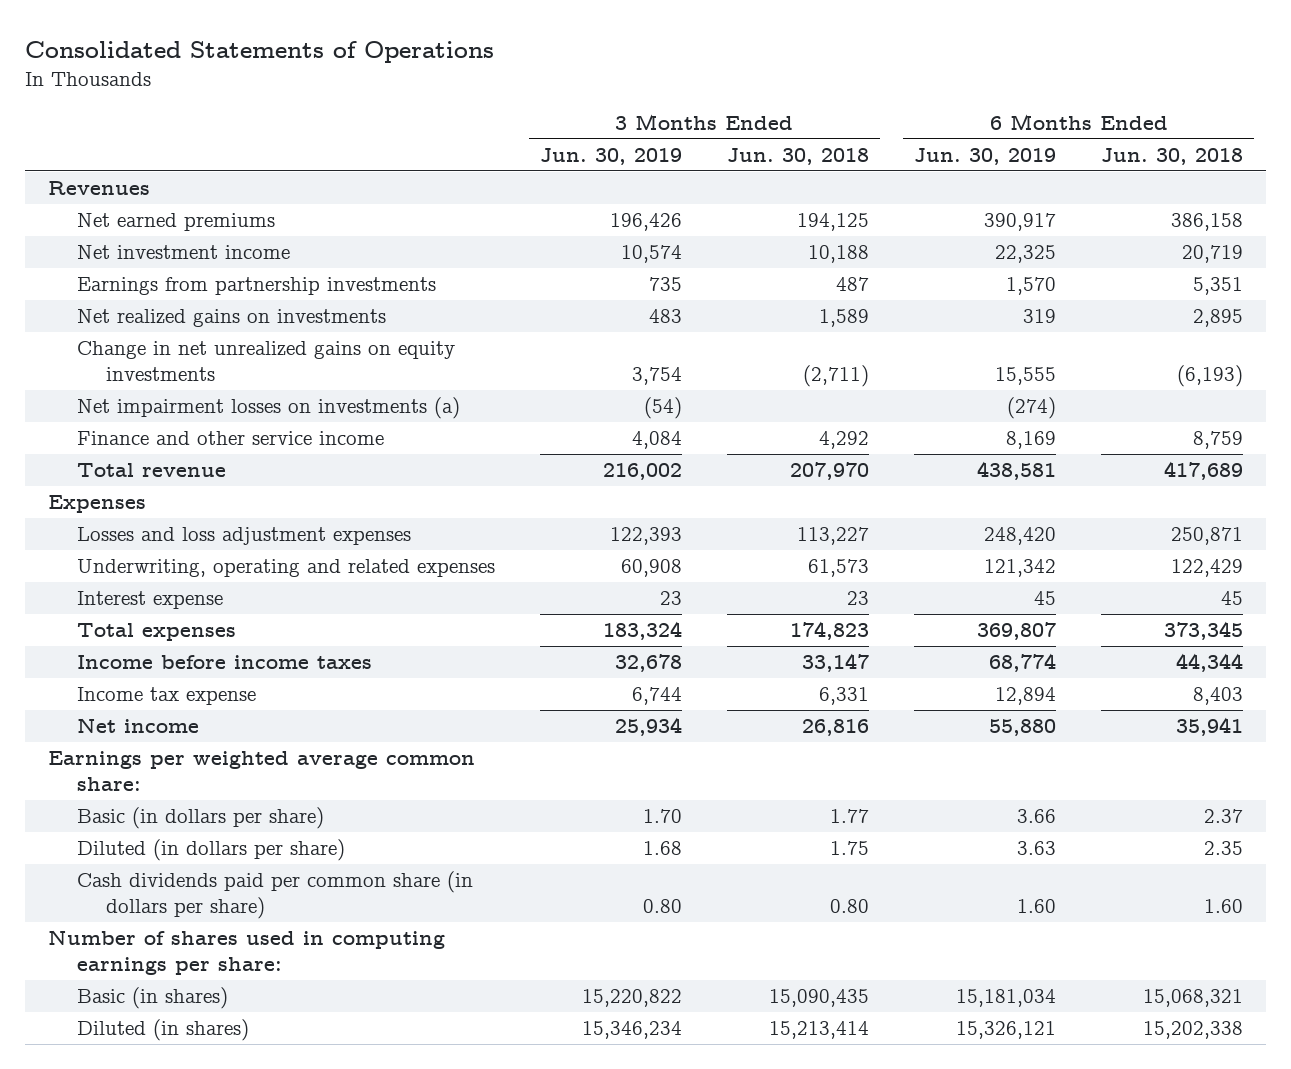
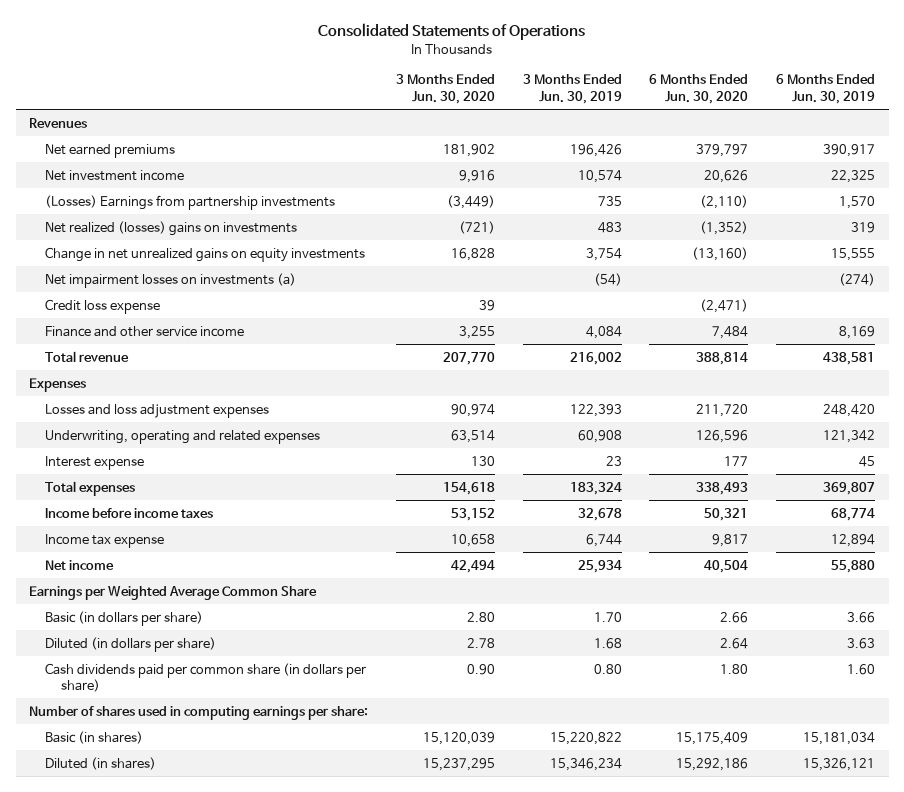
- | 3 Months Ended Jun. 30, 2019 | 3 Months Ended Jun. 30, 2018 | 6 Months Ended Jun. 30, 2019 | 6 Months Ended Jun. 30, 2018
+ | 3 Months Ended Jun. 30, 2020 | 3 Months Ended Jun. 30, 2019 | 6 Months Ended Jun. 30, 2020 | 6 Months Ended Jun. 30, 2019
- Earnings from partnership investments | 735 | 487 | 1,570 | 5,351
- Net realized gains on investments | 483 | 1,589 | 319 | 2,895
+ (Losses) Earnings from partnership investments | (3,449) | 735 | (2,110) | 1,570
+ Net realized (losses) gains on investments | (721) | 483 | (1,352) | 319
+ Credit loss expense | 39 | | (2,471) |
- Earnings per weighted average common share:
+ Earnings per Weighted Average Common Share

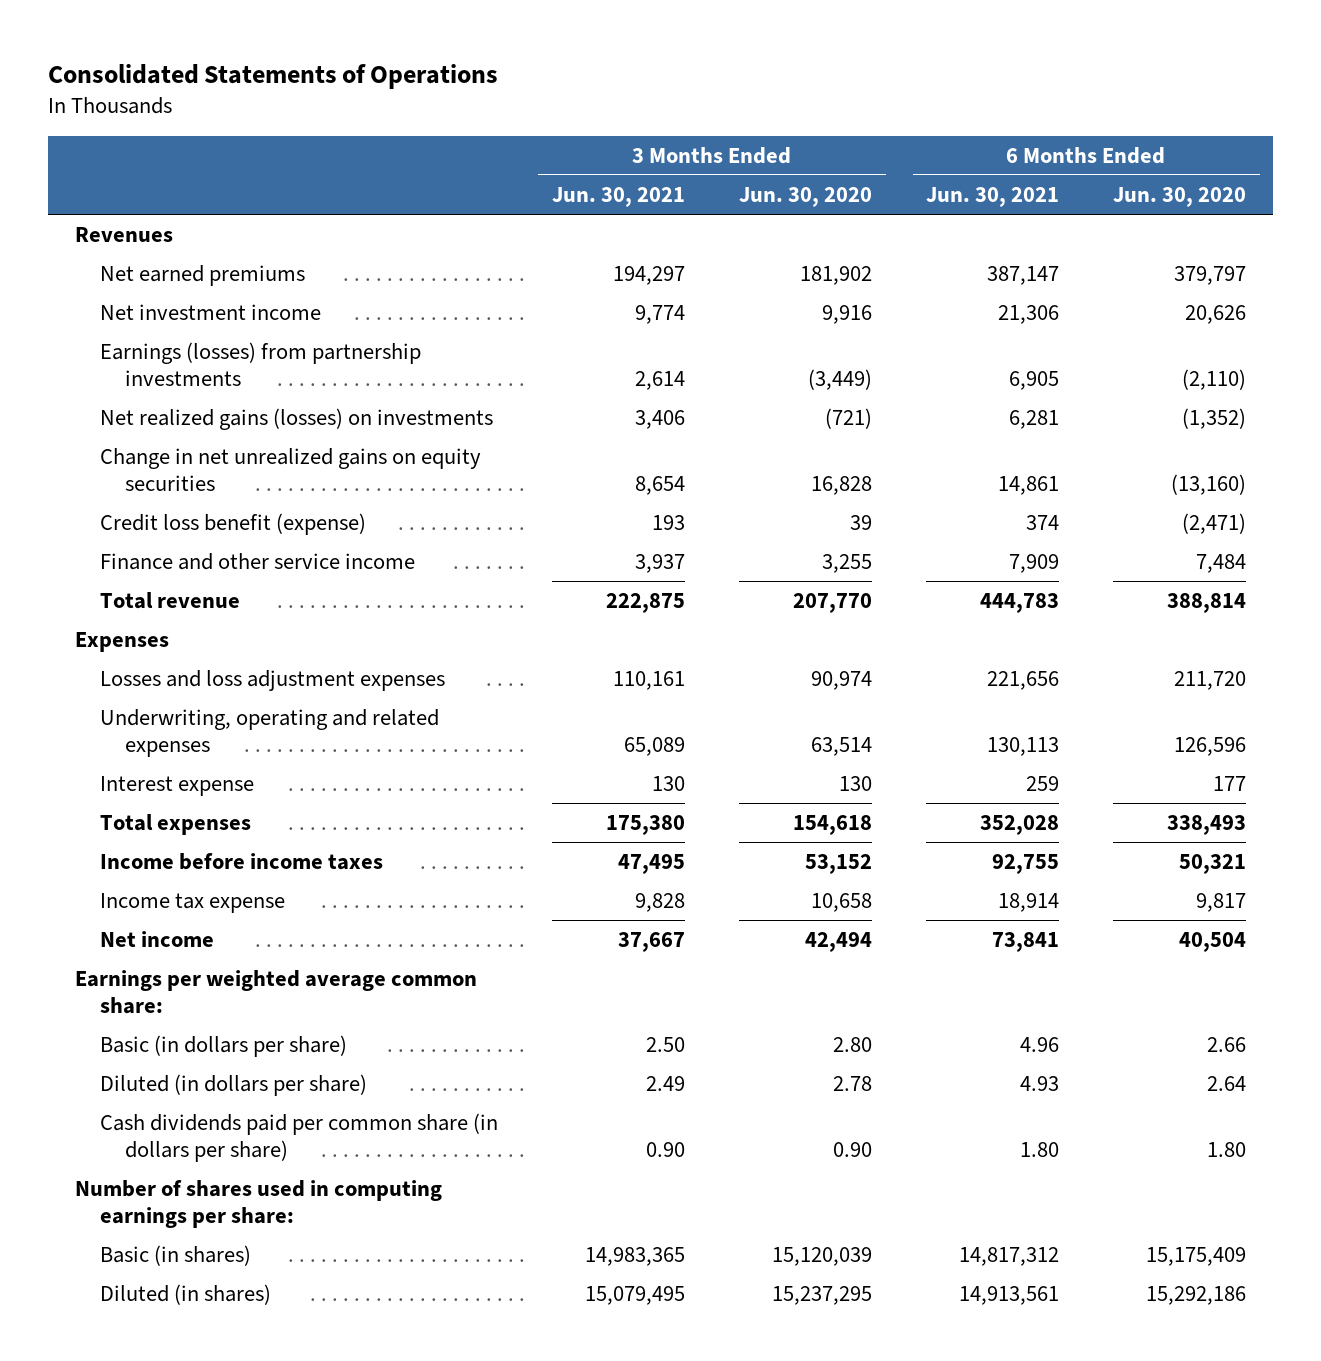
- | 3 Months Ended Jun. 30, 2020 | 3 Months Ended Jun. 30, 2019 | 6 Months Ended Jun. 30, 2020 | 6 Months Ended Jun. 30, 2019
+ | 3 Months Ended Jun. 30, 2021 | 3 Months Ended Jun. 30, 2020 | 6 Months Ended Jun. 30, 2021 | 6 Months Ended Jun. 30, 2020
- (Losses) Earnings from partnership investments | (3,449) | 735 | (2,110) | 1,570
- Net realized (losses) gains on investments | (721) | 483 | (1,352) | 319
- Change in net unrealized gains on equity investments | 16,828 | 3,754 | (13,160) | 15,555
- Net impairment losses on investments (a) | | (54) | | (274)
- Credit loss expense | 39 | | (2,471) |
+ Earnings (losses) from partnership investments | 2,614 | (3,449) | 6,905 | (2,110)
+ Net realized gains (losses) on investments | 3,406 | (721) | 6,281 | (1,352)
+ Change in net unrealized gains on equity securities | 8,654 | 16,828 | 14,861 | (13,160)
+ Credit loss benefit (expense) | 193 | 39 | 374 | (2,471)
- Earnings per Weighted Average Common Share
+ Earnings per weighted average common share:

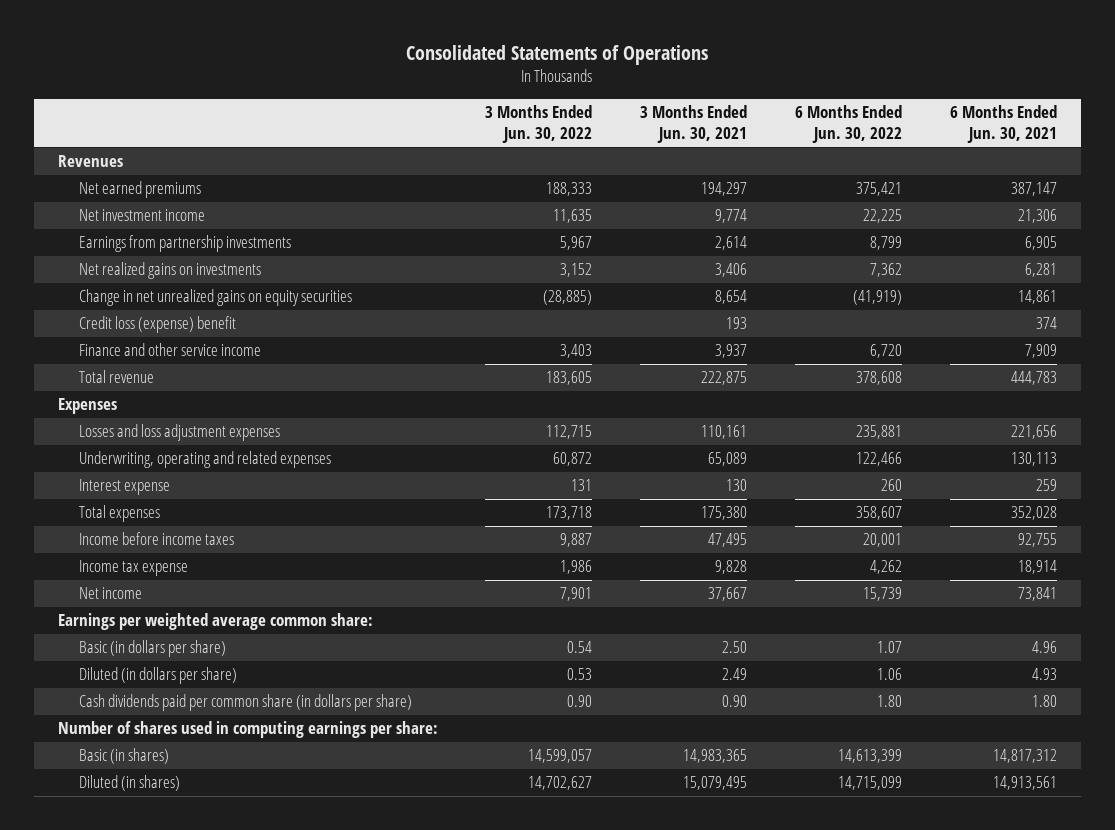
- | 3 Months Ended Jun. 30, 2021 | 3 Months Ended Jun. 30, 2020 | 6 Months Ended Jun. 30, 2021 | 6 Months Ended Jun. 30, 2020
+ | 3 Months Ended Jun. 30, 2022 | 3 Months Ended Jun. 30, 2021 | 6 Months Ended Jun. 30, 2022 | 6 Months Ended Jun. 30, 2021
- Earnings (losses) from partnership investments | 2,614 | (3,449) | 6,905 | (2,110)
- Net realized gains (losses) on investments | 3,406 | (721) | 6,281 | (1,352)
+ Earnings from partnership investments | 5,967 | 2,614 | 8,799 | 6,905
+ Net realized gains on investments | 3,152 | 3,406 | 7,362 | 6,281
- Credit loss benefit (expense) | 193 | 39 | 374 | (2,471)
+ Credit loss (expense) benefit | | 193 | | 374

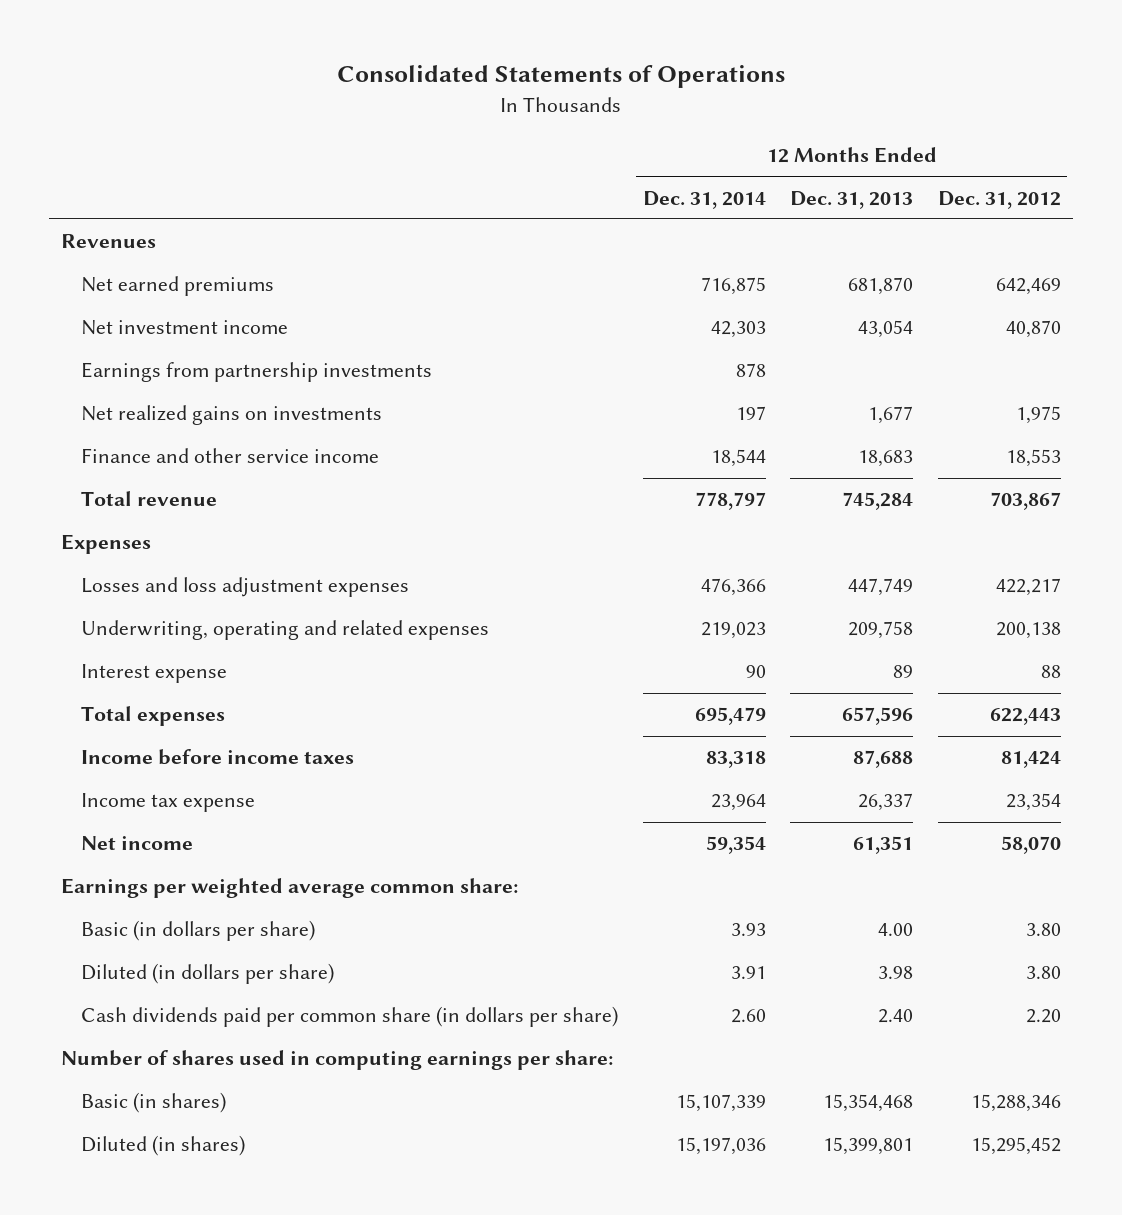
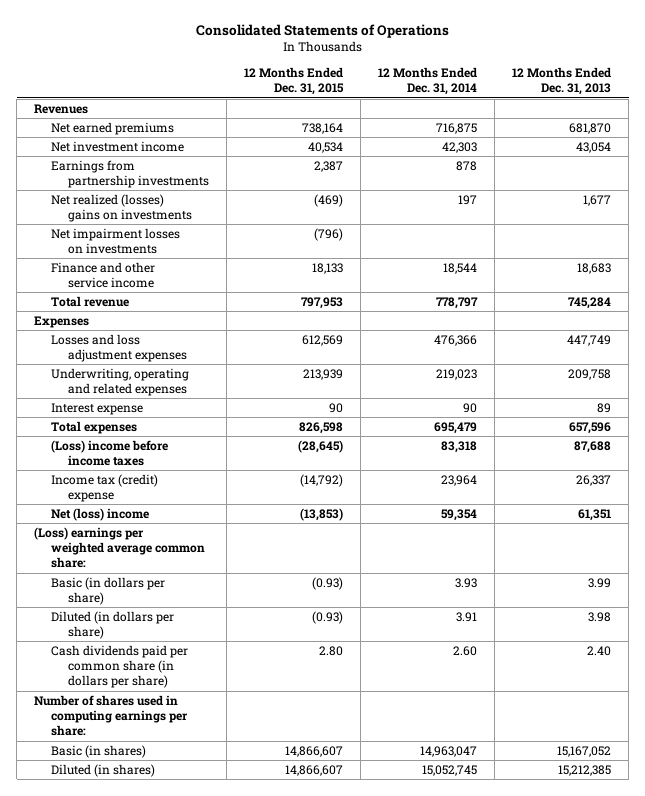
- | 12 Months Ended Dec. 31, 2014 | 12 Months Ended Dec. 31, 2013 | 12 Months Ended Dec. 31, 2012
+ | 12 Months Ended Dec. 31, 2015 | 12 Months Ended Dec. 31, 2014 | 12 Months Ended Dec. 31, 2013
- Net realized gains on investments | 197 | 1,677 | 1,975
+ Net realized (losses) gains on investments | (469) | 197 | 1,677
+ Net impairment losses on investments | (796) | |
- Income before income taxes | 83,318 | 87,688 | 81,424
- Income tax expense | 23,964 | 26,337 | 23,354
- Net income | 59,354 | 61,351 | 58,070
- Earnings per weighted average common share:
- Basic (in dollars per share) | 3.93 | 4.00 | 3.80
+ (Loss) income before income taxes | (28,645) | 83,318 | 87,688
+ Income tax (credit) expense | (14,792) | 23,964 | 26,337
+ Net (loss) income | (13,853) | 59,354 | 61,351
+ (Loss) earnings per weighted average common share:
+ Basic (in dollars per share) | (0.93) | 3.93 | 3.99
- Basic (in shares) | 15,107,339 | 15,354,468 | 15,288,346
- Diluted (in shares) | 15,197,036 | 15,399,801 | 15,295,452
+ Basic (in shares) | 14,866,607 | 14,963,047 | 15,167,052
+ Diluted (in shares) | 14,866,607 | 15,052,745 | 15,212,385

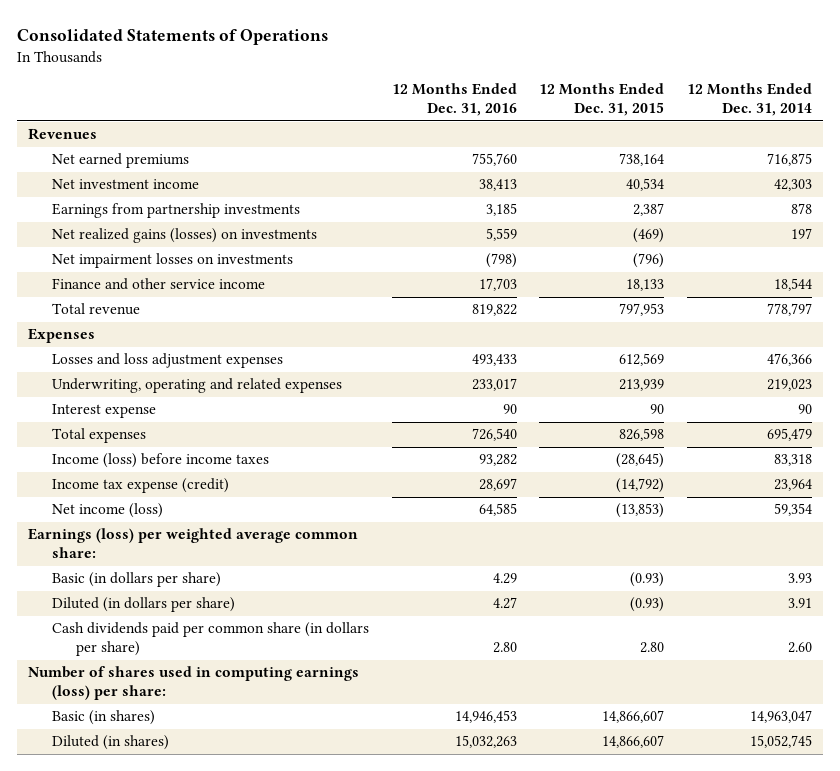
- | 12 Months Ended Dec. 31, 2015 | 12 Months Ended Dec. 31, 2014 | 12 Months Ended Dec. 31, 2013
+ | 12 Months Ended Dec. 31, 2016 | 12 Months Ended Dec. 31, 2015 | 12 Months Ended Dec. 31, 2014
- Net realized (losses) gains on investments | (469) | 197 | 1,677
+ Net realized gains (losses) on investments | 5,559 | (469) | 197
- (Loss) income before income taxes | (28,645) | 83,318 | 87,688
- Income tax (credit) expense | (14,792) | 23,964 | 26,337
- Net (loss) income | (13,853) | 59,354 | 61,351
- (Loss) earnings per weighted average common share:
+ Income (loss) before income taxes | 93,282 | (28,645) | 83,318
+ Income tax expense (credit) | 28,697 | (14,792) | 23,964
+ Net income (loss) | 64,585 | (13,853) | 59,354
+ Earnings (loss) per weighted average common share:
- Number of shares used in computing earnings per share:
+ Number of shares used in computing earnings (loss) per share:

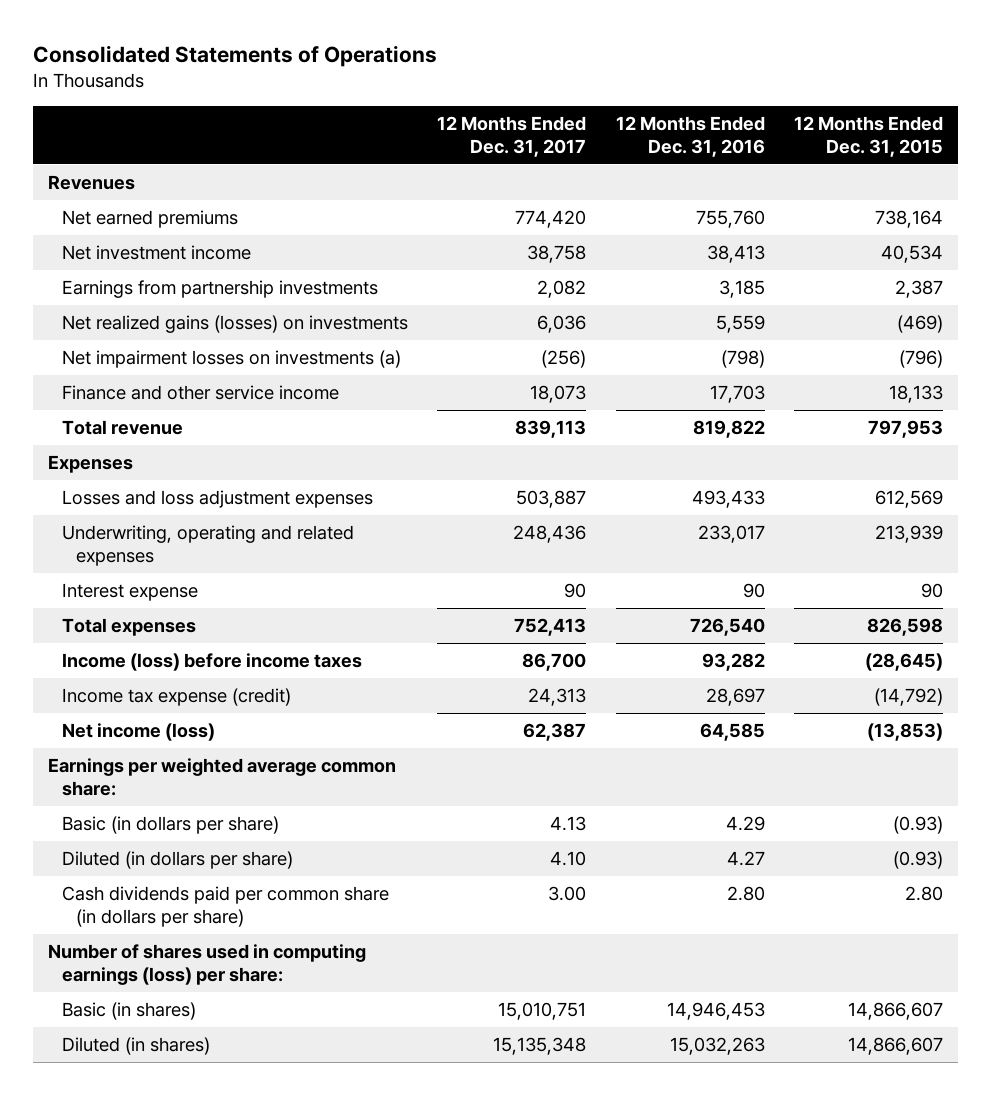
- | 12 Months Ended Dec. 31, 2016 | 12 Months Ended Dec. 31, 2015 | 12 Months Ended Dec. 31, 2014
+ | 12 Months Ended Dec. 31, 2017 | 12 Months Ended Dec. 31, 2016 | 12 Months Ended Dec. 31, 2015
- Net impairment losses on investments | (798) | (796) |
+ Net impairment losses on investments (a) | (256) | (798) | (796)
- Earnings (loss) per weighted average common share:
+ Earnings per weighted average common share:

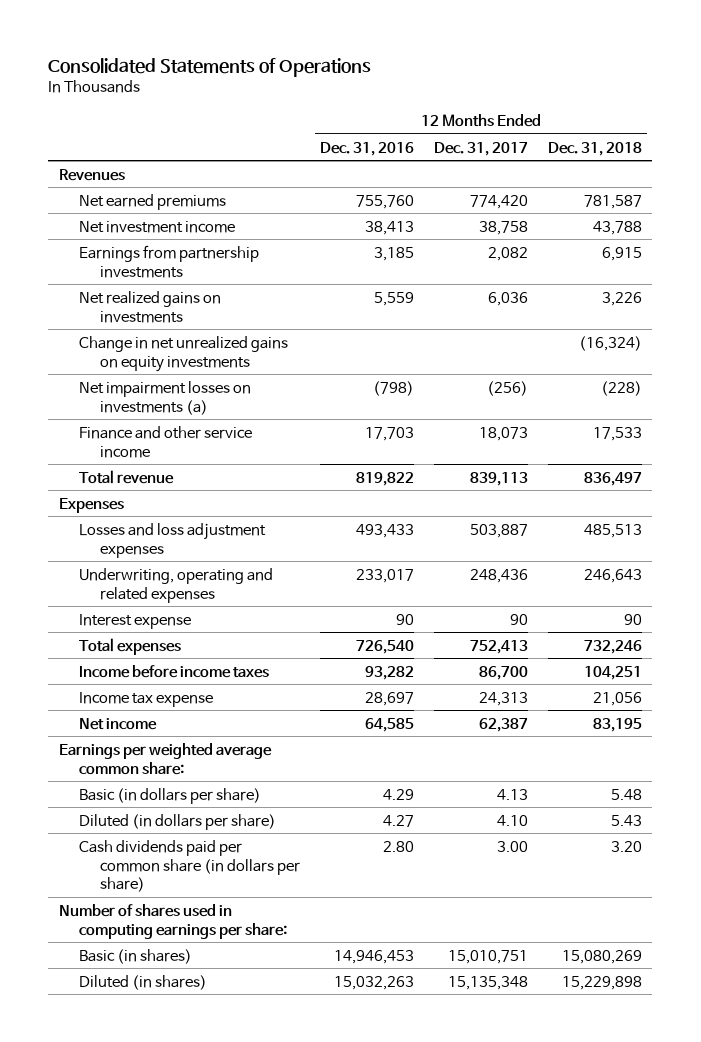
- | 12 Months Ended Dec. 31, 2017 | 12 Months Ended Dec. 31, 2016 | 12 Months Ended Dec. 31, 2015
+ | 12 Months Ended Dec. 31, 2016 | 12 Months Ended Dec. 31, 2017 | 12 Months Ended Dec. 31, 2018
- Net realized gains (losses) on investments | 6,036 | 5,559 | (469)
+ Net realized gains on investments | 5,559 | 6,036 | 3,226
+ Change in net unrealized gains on equity investments | | | (16,324)
- Income (loss) before income taxes | 86,700 | 93,282 | (28,645)
- Income tax expense (credit) | 24,313 | 28,697 | (14,792)
- Net income (loss) | 62,387 | 64,585 | (13,853)
+ Income before income taxes | 93,282 | 86,700 | 104,251
+ Income tax expense | 28,697 | 24,313 | 21,056
+ Net income | 64,585 | 62,387 | 83,195
- Number of shares used in computing earnings (loss) per share:
+ Number of shares used in computing earnings per share:

